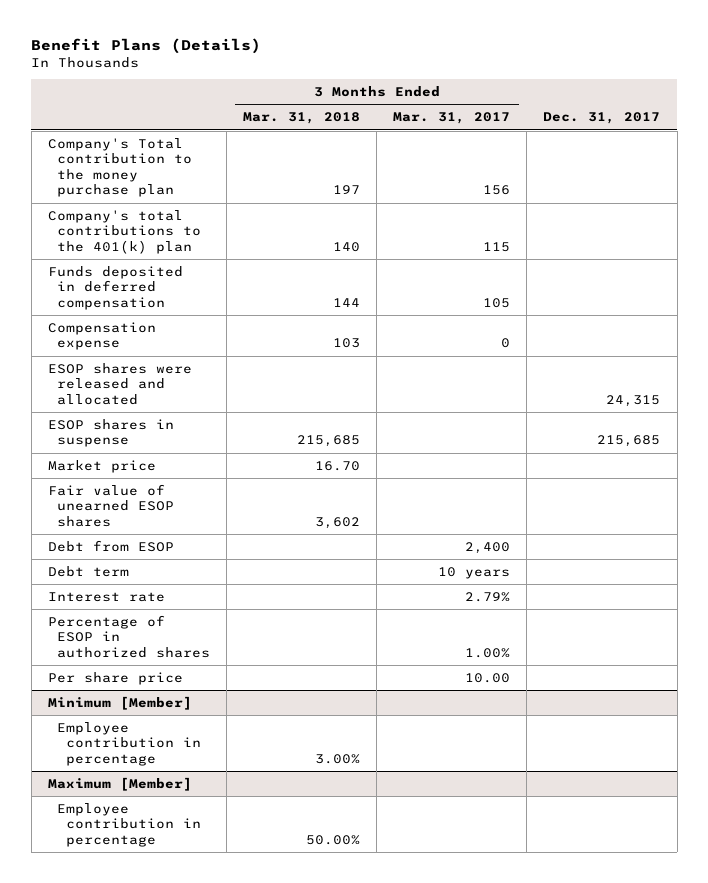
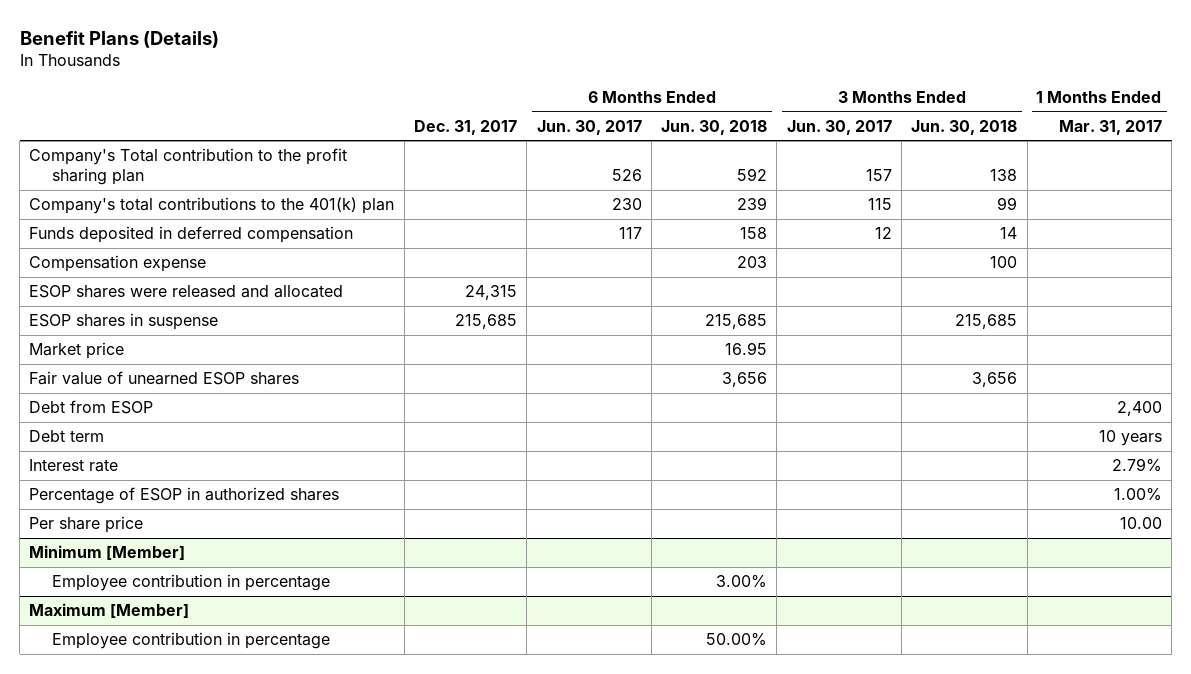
- | 3 Months Ended Mar. 31, 2018 | 3 Months Ended Mar. 31, 2017 | Dec. 31, 2017
+ | Dec. 31, 2017 | 6 Months Ended Jun. 30, 2017 | 6 Months Ended Jun. 30, 2018 | 3 Months Ended Jun. 30, 2017 | 3 Months Ended Jun. 30, 2018 | 1 Months Ended Mar. 31, 2017
- Company's Total contribution to the money purchase plan | 197 | 156 |
+ Company's Total contribution to the profit sharing plan | | 526 | 592 | 157 | 138 |

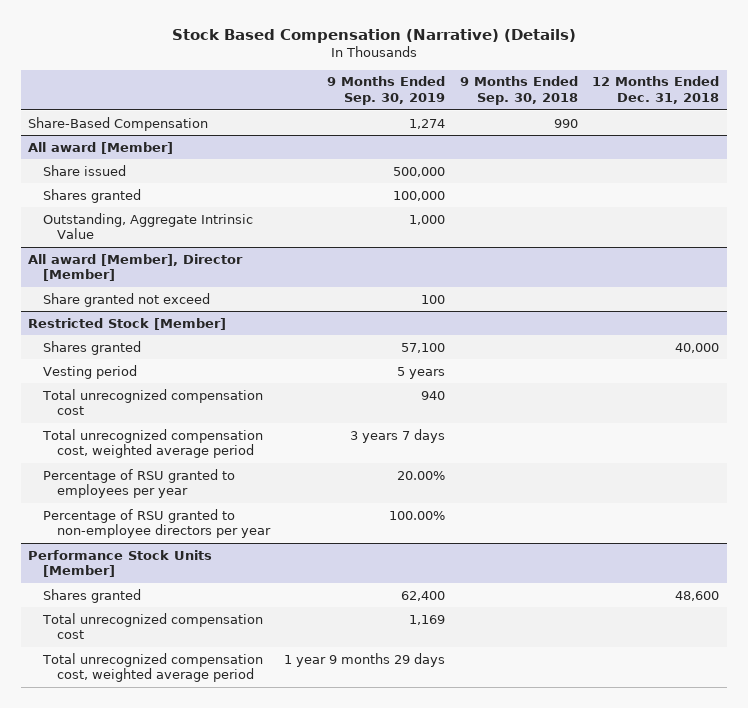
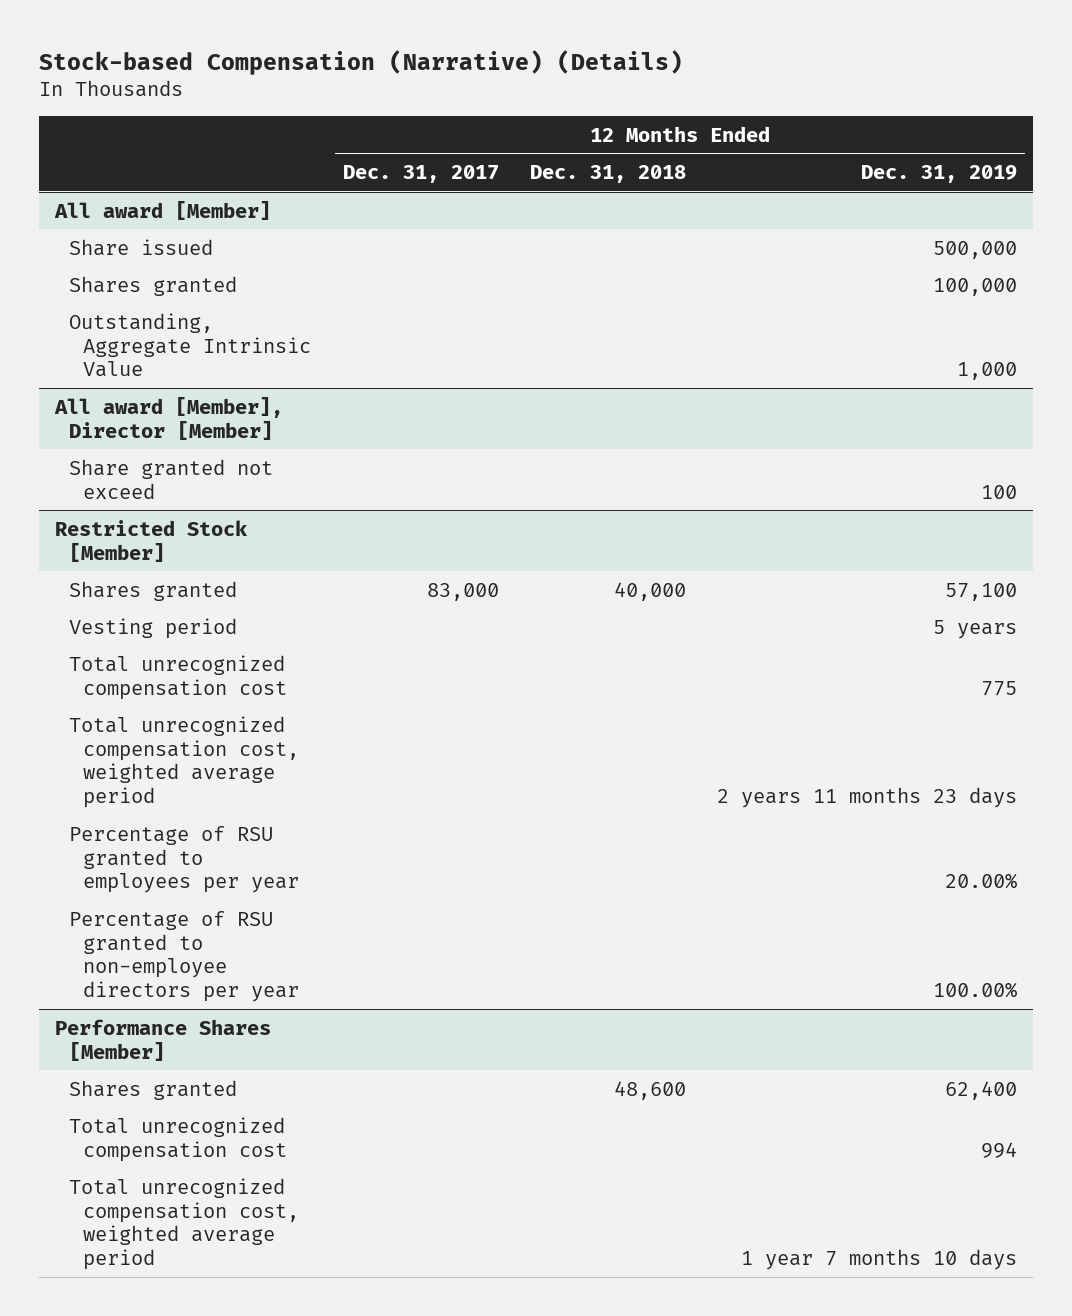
- Stock Based Compensation (Narrative) (Details)
+ Stock-based Compensation (Narrative) (Details)
- | 9 Months Ended Sep. 30, 2019 | 9 Months Ended Sep. 30, 2018 | 12 Months Ended Dec. 31, 2018
+ | 12 Months Ended Dec. 31, 2017 | 12 Months Ended Dec. 31, 2018 | 12 Months Ended Dec. 31, 2019
- Share-Based Compensation | 1,274 | 990 |
- Performance Stock Units [Member]
+ Performance Shares [Member]

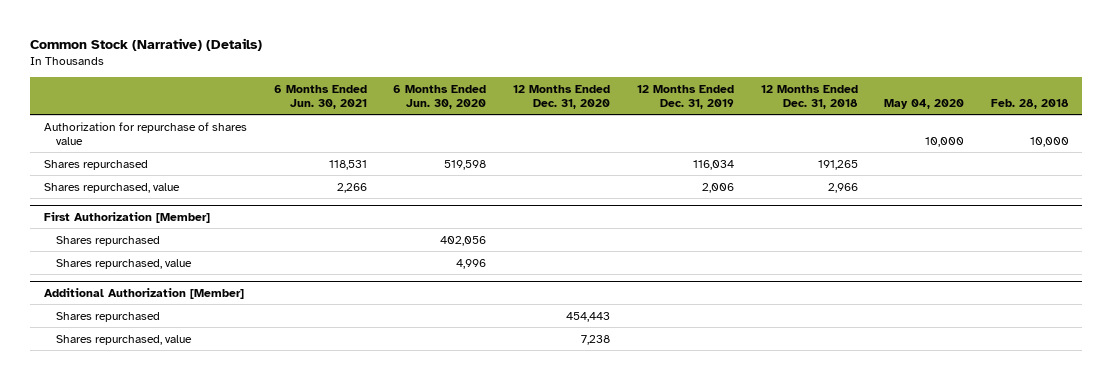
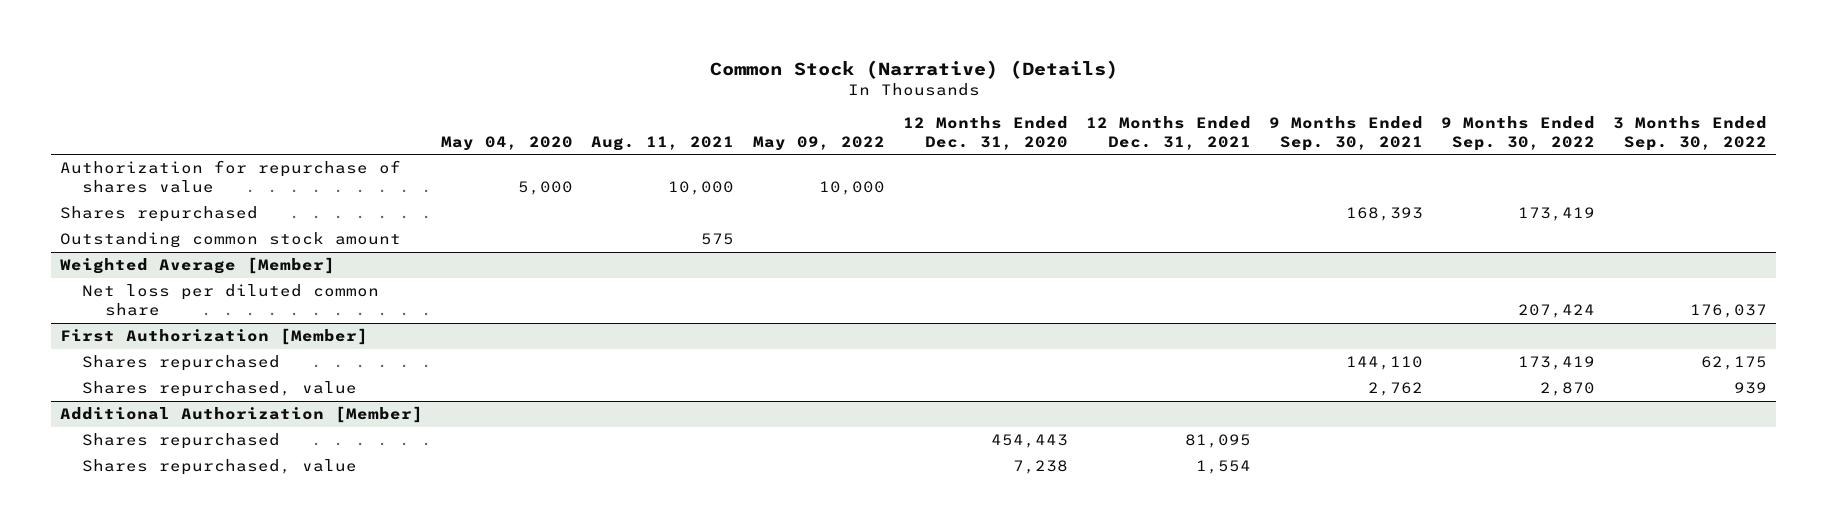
- | 6 Months Ended Jun. 30, 2021 | 6 Months Ended Jun. 30, 2020 | 12 Months Ended Dec. 31, 2020 | 12 Months Ended Dec. 31, 2019 | 12 Months Ended Dec. 31, 2018 | May 04, 2020 | Feb. 28, 2018
+ | May 04, 2020 | Aug. 11, 2021 | May 09, 2022 | 12 Months Ended Dec. 31, 2020 | 12 Months Ended Dec. 31, 2021 | 9 Months Ended Sep. 30, 2021 | 9 Months Ended Sep. 30, 2022 | 3 Months Ended Sep. 30, 2022
- Authorization for repurchase of shares value | | | | | | 10,000 | 10,000
+ Authorization for repurchase of shares value | 5,000 | 10,000 | 10,000 | | | | |
- Shares repurchased, value | 2,266 | | | 2,006 | 2,966 | |
+ Outstanding common stock amount | | 575 | | | | | |
+ Weighted Average [Member]
+ Net loss per diluted common share | | | | | | | 207,424 | 176,037

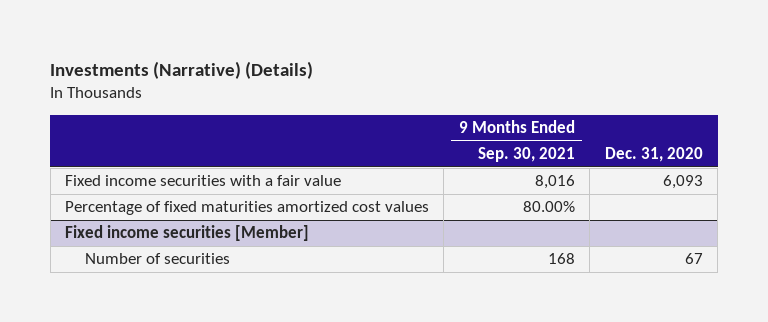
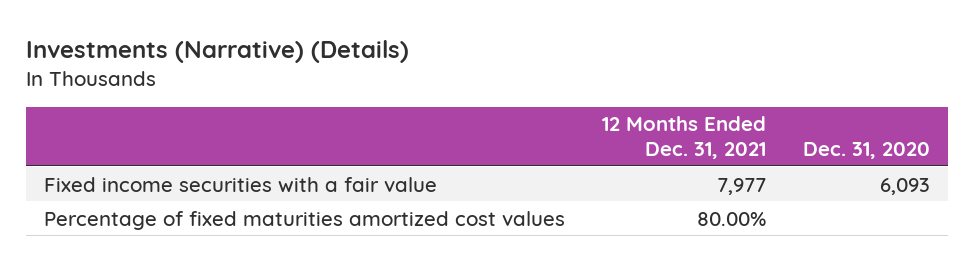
- | 9 Months Ended Sep. 30, 2021 | Dec. 31, 2020
+ | 12 Months Ended Dec. 31, 2021 | Dec. 31, 2020
- Fixed income securities [Member]
- Number of securities | 168 | 67

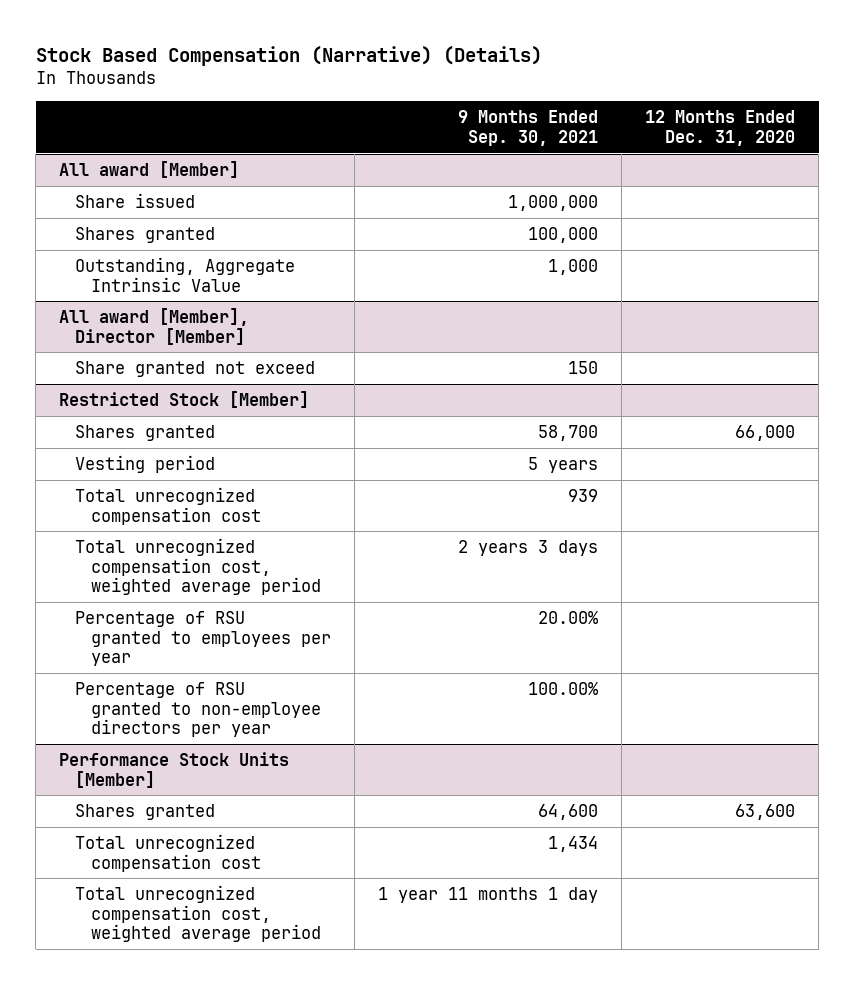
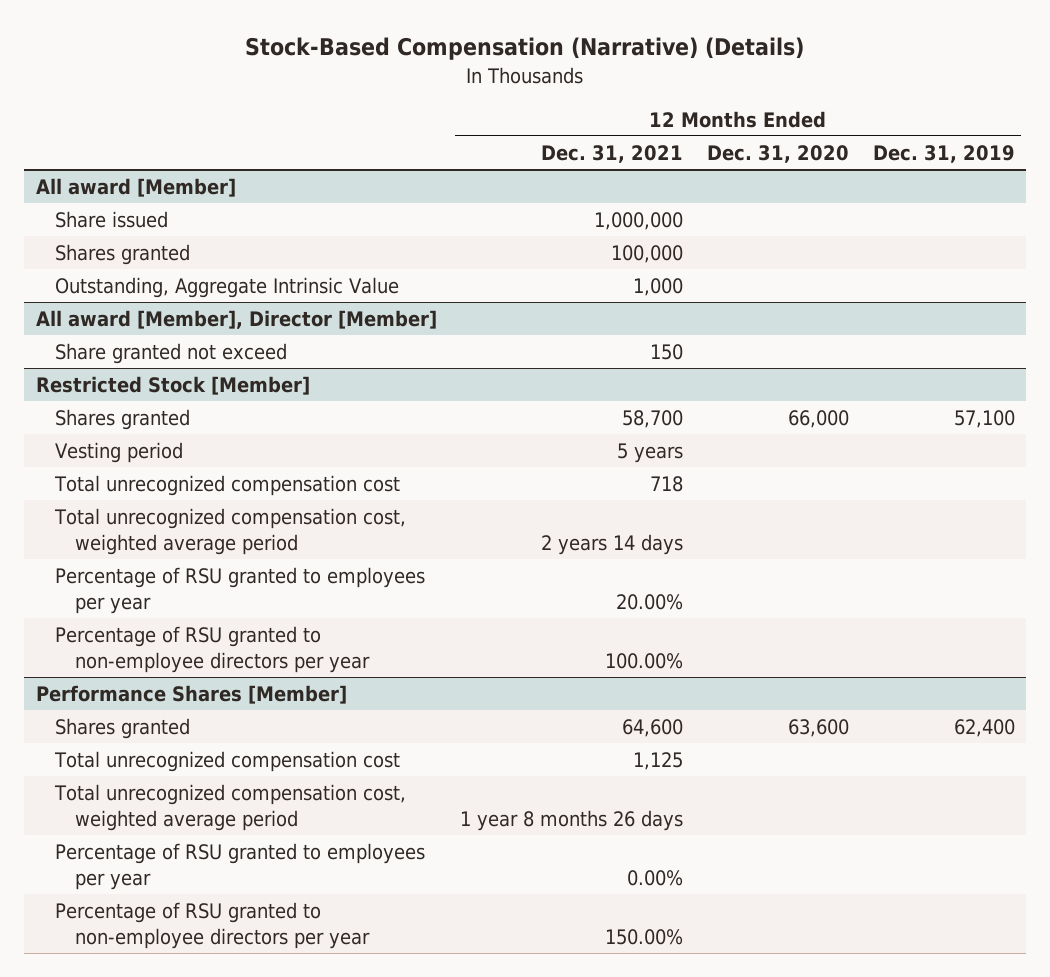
- Stock Based Compensation (Narrative) (Details)
+ Stock-Based Compensation (Narrative) (Details)
- | 9 Months Ended Sep. 30, 2021 | 12 Months Ended Dec. 31, 2020
+ | 12 Months Ended Dec. 31, 2021 | 12 Months Ended Dec. 31, 2020 | 12 Months Ended Dec. 31, 2019
- Performance Stock Units [Member]
+ Performance Shares [Member]
+ Percentage of RSU granted to employees per year | 0.00% | |
+ Percentage of RSU granted to non-employee directors per year | 150.00% | |

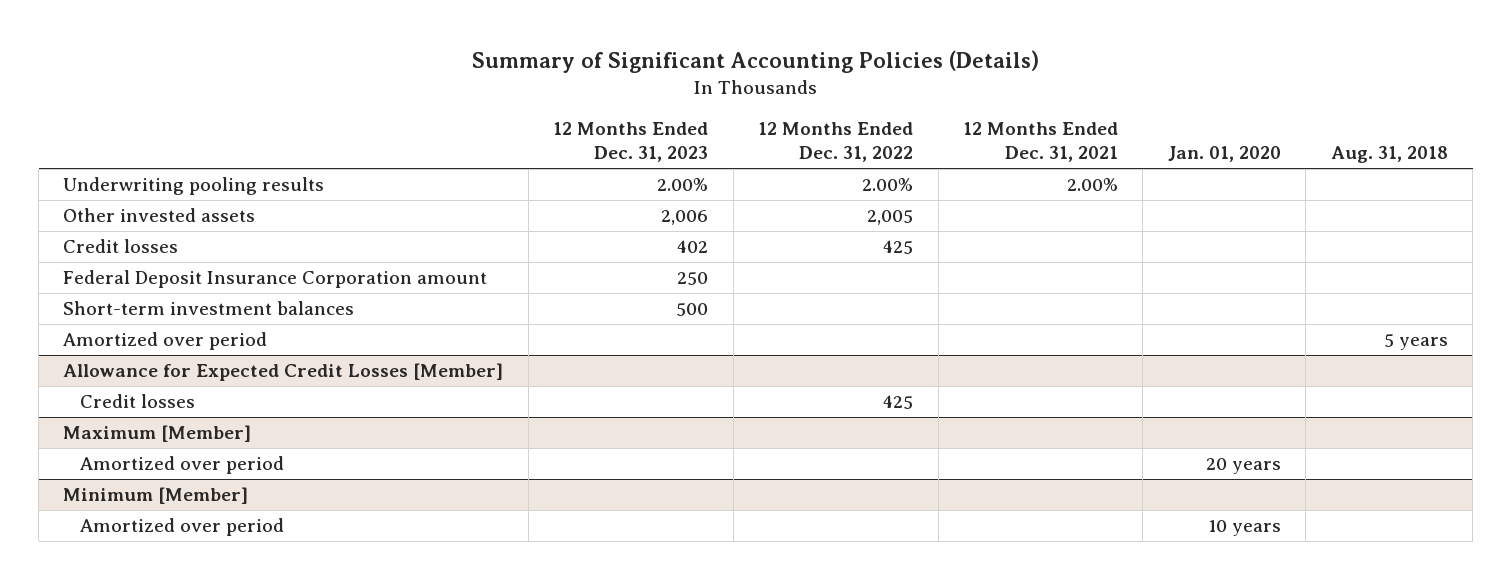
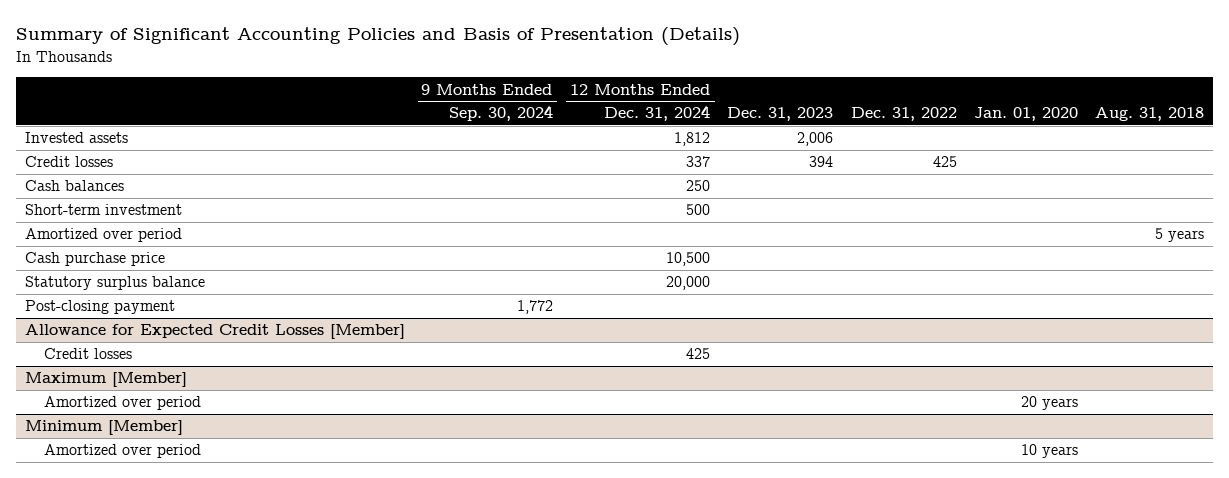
- Summary of Significant Accounting Policies (Details)
+ Summary of Significant Accounting Policies and Basis of Presentation (Details)
- | 12 Months Ended Dec. 31, 2023 | 12 Months Ended Dec. 31, 2022 | 12 Months Ended Dec. 31, 2021 | Jan. 01, 2020 | Aug. 31, 2018
+ | 9 Months Ended Sep. 30, 2024 | 12 Months Ended Dec. 31, 2024 | Dec. 31, 2023 | Dec. 31, 2022 | Jan. 01, 2020 | Aug. 31, 2018
- Underwriting pooling results | 2.00% | 2.00% | 2.00% | |
- Other invested assets | 2,006 | 2,005 | | |
+ Invested assets | | 1,812 | 2,006 | | |
- Federal Deposit Insurance Corporation amount | 250 | | | |
- Short-term investment balances | 500 | | | |
+ Cash balances | | 250 | | | |
+ Short-term investment | | 500 | | | |
+ Cash purchase price | | 10,500 | | | |
+ Statutory surplus balance | | 20,000 | | | |
+ Post-closing payment | 1,772 | | | | |

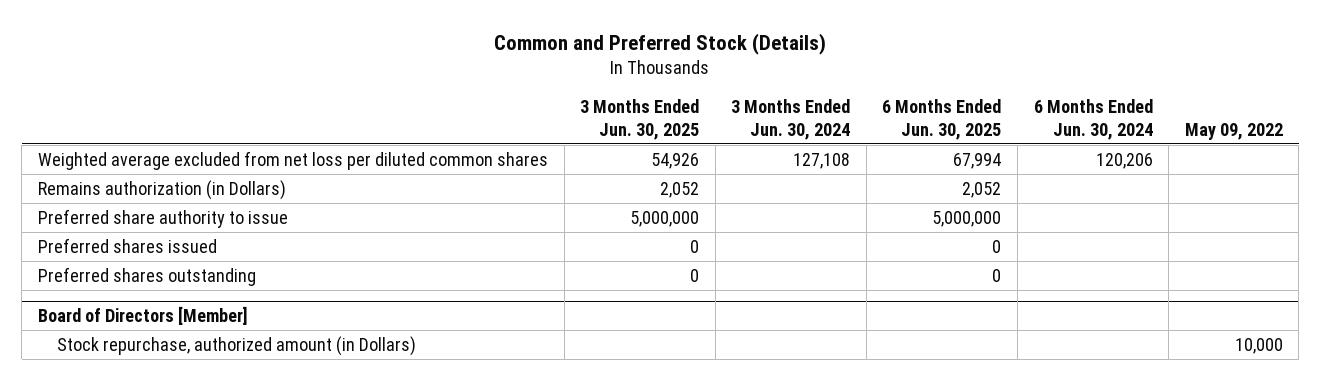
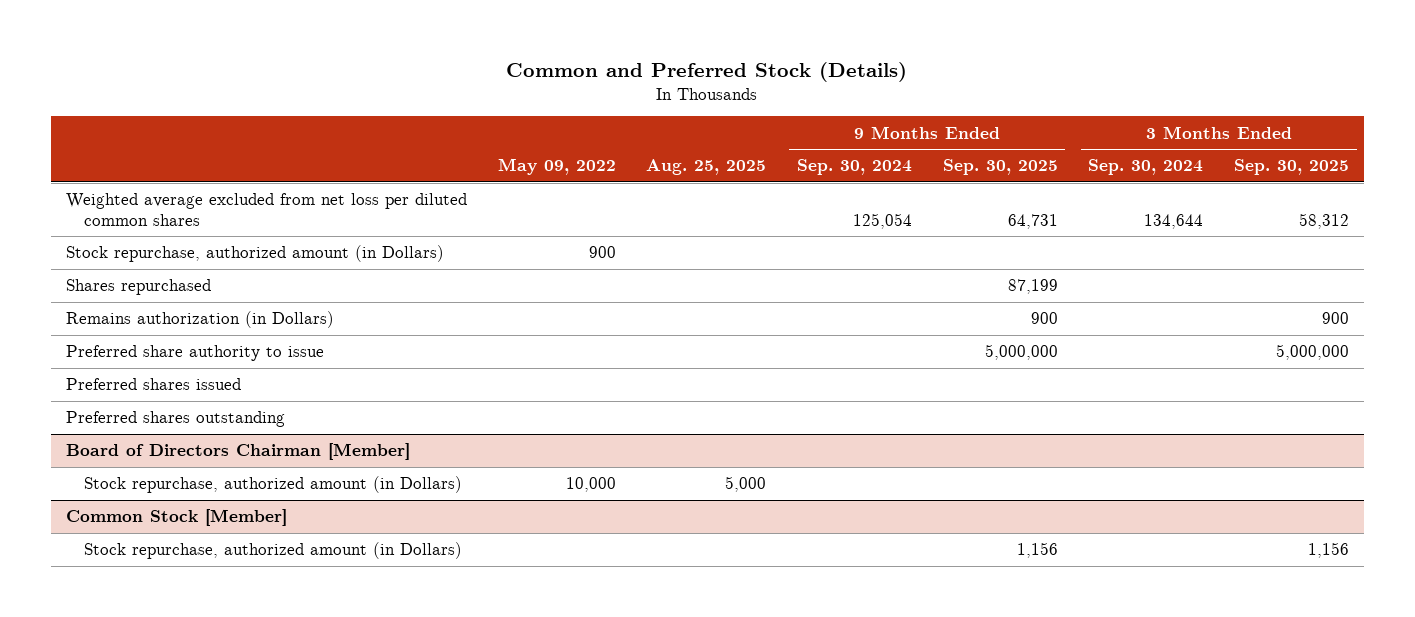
- | 3 Months Ended Jun. 30, 2025 | 3 Months Ended Jun. 30, 2024 | 6 Months Ended Jun. 30, 2025 | 6 Months Ended Jun. 30, 2024 | May 09, 2022
+ | May 09, 2022 | Aug. 25, 2025 | 9 Months Ended Sep. 30, 2024 | 9 Months Ended Sep. 30, 2025 | 3 Months Ended Sep. 30, 2024 | 3 Months Ended Sep. 30, 2025
+ Stock repurchase, authorized amount (in Dollars) | 900 | | | | |
+ Shares repurchased | | | | 87,199 | |
- Board of Directors [Member]
+ Board of Directors Chairman [Member]
+ Common Stock [Member]
+ Stock repurchase, authorized amount (in Dollars) | | | | 1,156 | | 1,156

